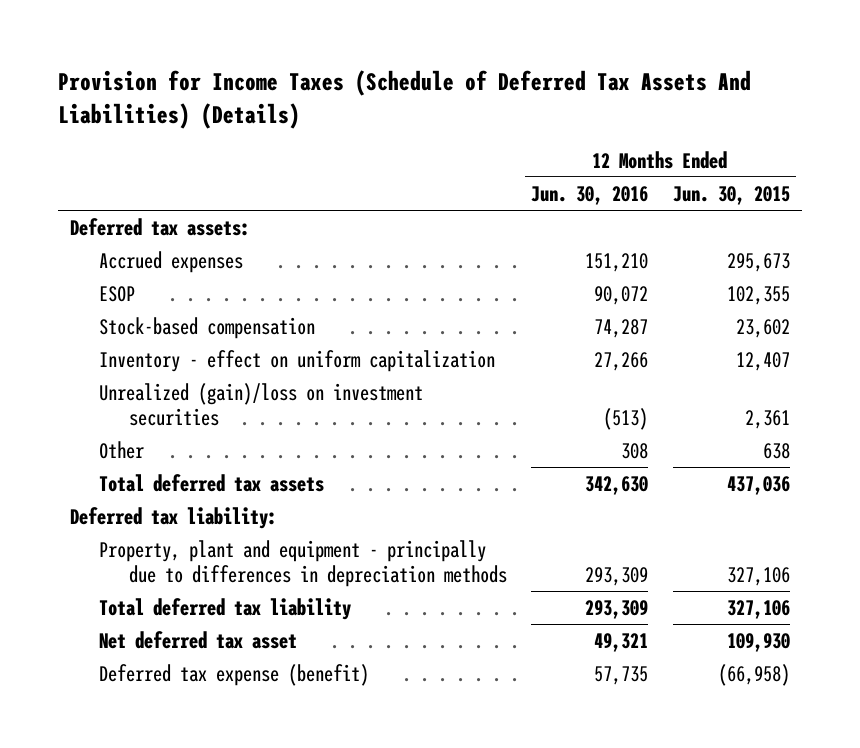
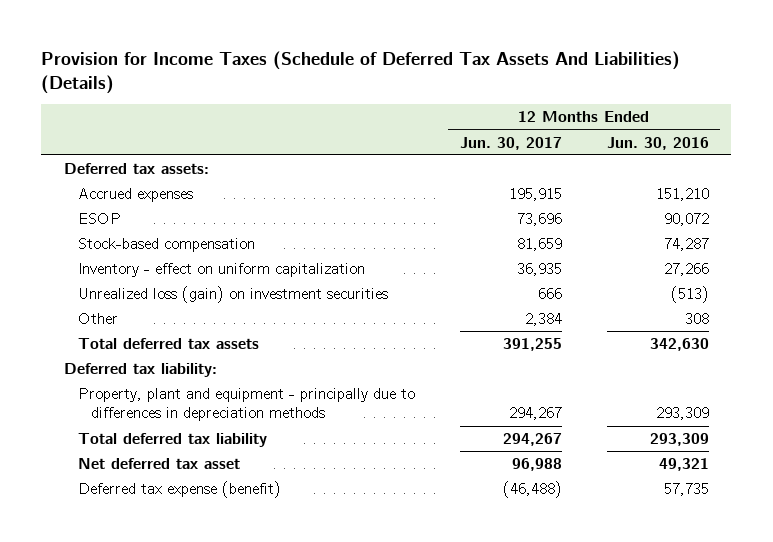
- | 12 Months Ended Jun. 30, 2016 | 12 Months Ended Jun. 30, 2015
+ | 12 Months Ended Jun. 30, 2017 | 12 Months Ended Jun. 30, 2016
- Unrealized (gain)/loss on investment securities | (513) | 2,361
+ Unrealized loss (gain) on investment securities | 666 | (513)

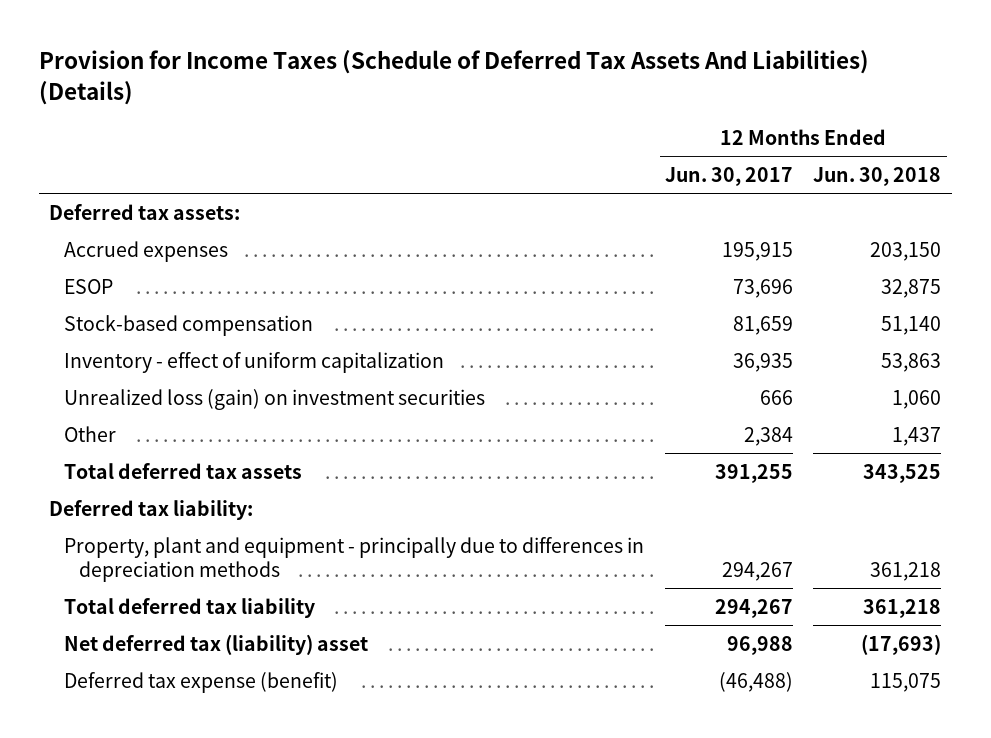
- | 12 Months Ended Jun. 30, 2017 | 12 Months Ended Jun. 30, 2016
+ | 12 Months Ended Jun. 30, 2017 | 12 Months Ended Jun. 30, 2018
- Inventory - effect on uniform capitalization | 36,935 | 27,266
+ Inventory - effect of uniform capitalization | 36,935 | 53,863
- Net deferred tax asset | 96,988 | 49,321
+ Net deferred tax (liability) asset | 96,988 | (17,693)

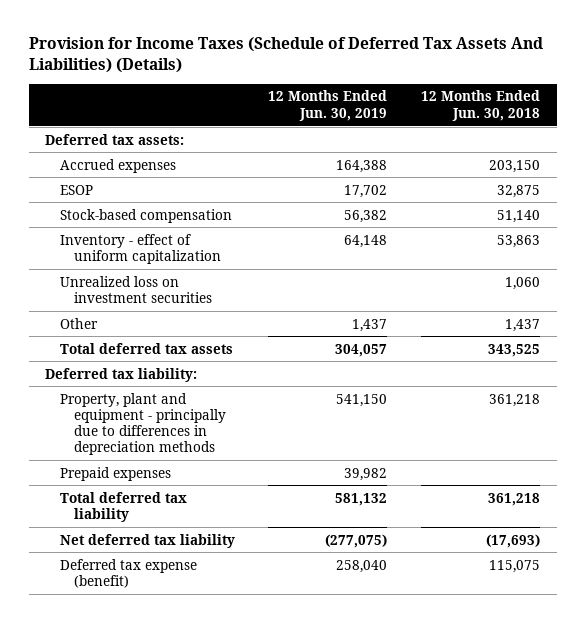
- | 12 Months Ended Jun. 30, 2017 | 12 Months Ended Jun. 30, 2018
+ | 12 Months Ended Jun. 30, 2019 | 12 Months Ended Jun. 30, 2018
- Unrealized loss (gain) on investment securities | 666 | 1,060
+ Unrealized loss on investment securities | | 1,060
+ Prepaid expenses | 39,982 |
- Net deferred tax (liability) asset | 96,988 | (17,693)
+ Net deferred tax liability | (277,075) | (17,693)

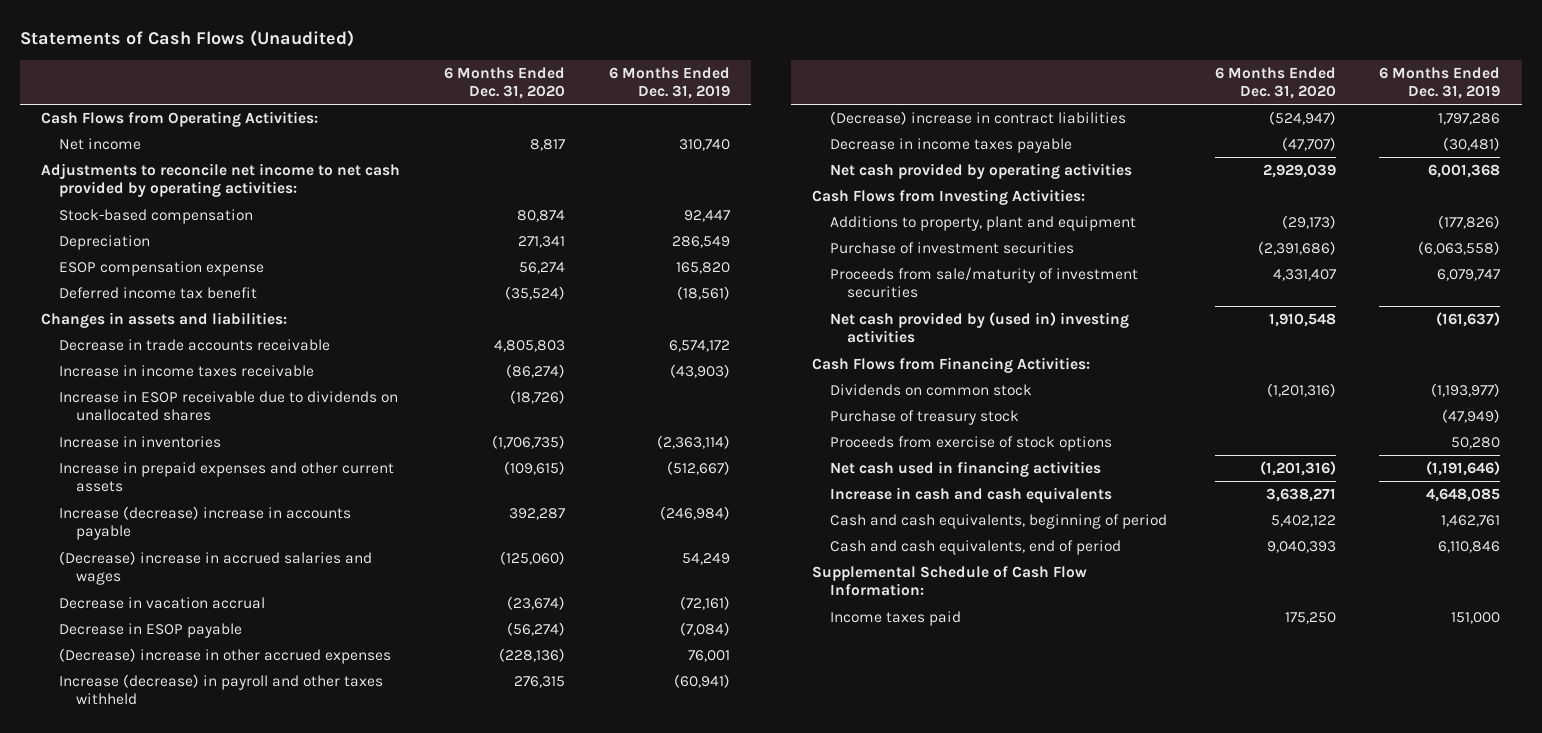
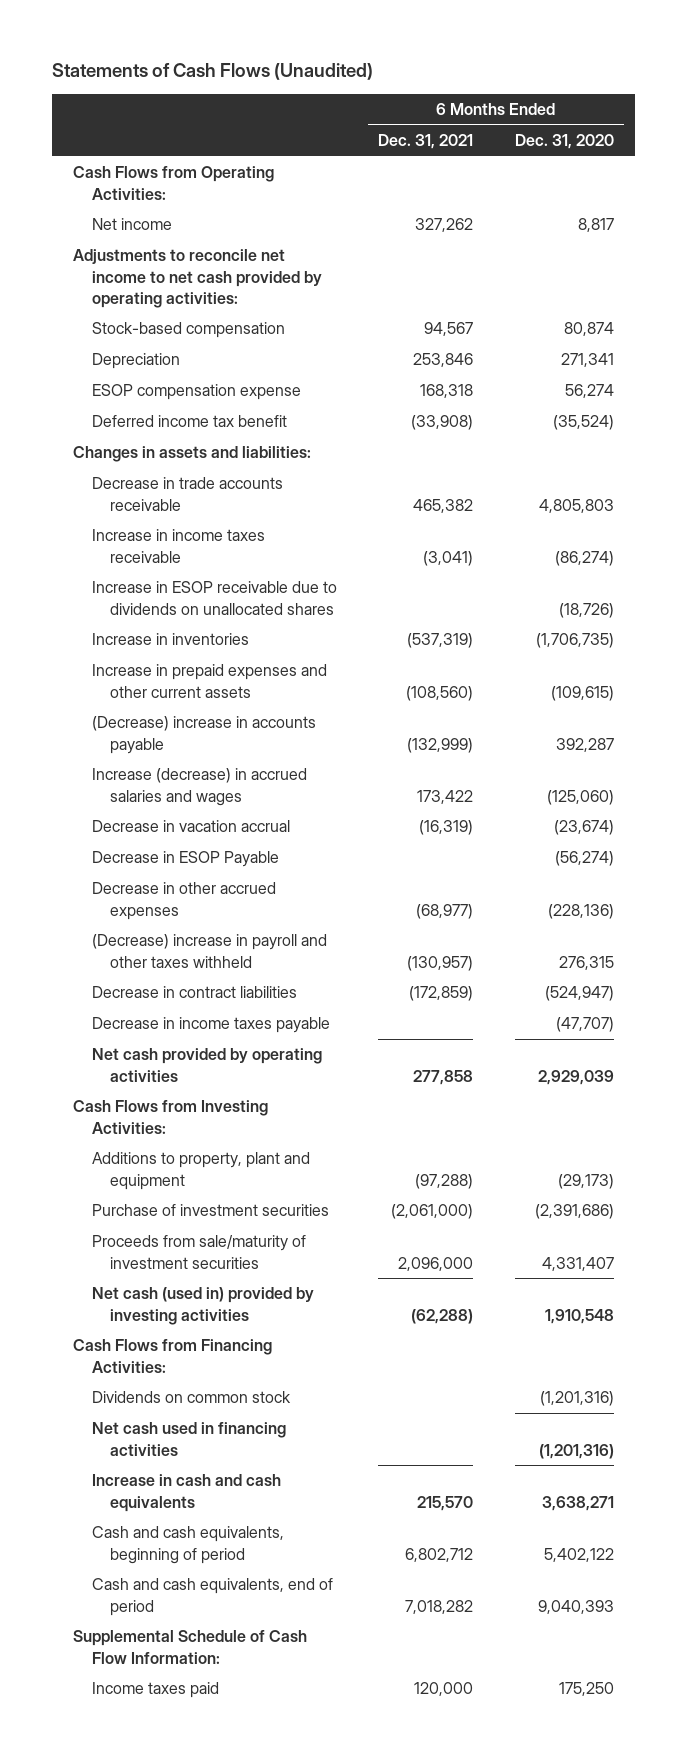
- | 6 Months Ended Dec. 31, 2020 | 6 Months Ended Dec. 31, 2019
+ | 6 Months Ended Dec. 31, 2021 | 6 Months Ended Dec. 31, 2020
- Increase (decrease) increase in accounts payable | 392,287 | (246,984)
- (Decrease) increase in accrued salaries and wages | (125,060) | 54,249
+ (Decrease) increase in accounts payable | (132,999) | 392,287
+ Increase (decrease) in accrued salaries and wages | 173,422 | (125,060)
- Decrease in ESOP payable | (56,274) | (7,084)
- (Decrease) increase in other accrued expenses | (228,136) | 76,001
- Increase (decrease) in payroll and other taxes withheld | 276,315 | (60,941)
- (Decrease) increase in contract liabilities | (524,947) | 1,797,286
+ Decrease in ESOP Payable | | (56,274)
+ Decrease in other accrued expenses | (68,977) | (228,136)
+ (Decrease) increase in payroll and other taxes withheld | (130,957) | 276,315
+ Decrease in contract liabilities | (172,859) | (524,947)
- Net cash provided by (used in) investing activities | 1,910,548 | (161,637)
+ Net cash (used in) provided by investing activities | (62,288) | 1,910,548
- Purchase of treasury stock | | (47,949)
- Proceeds from exercise of stock options | | 50,280

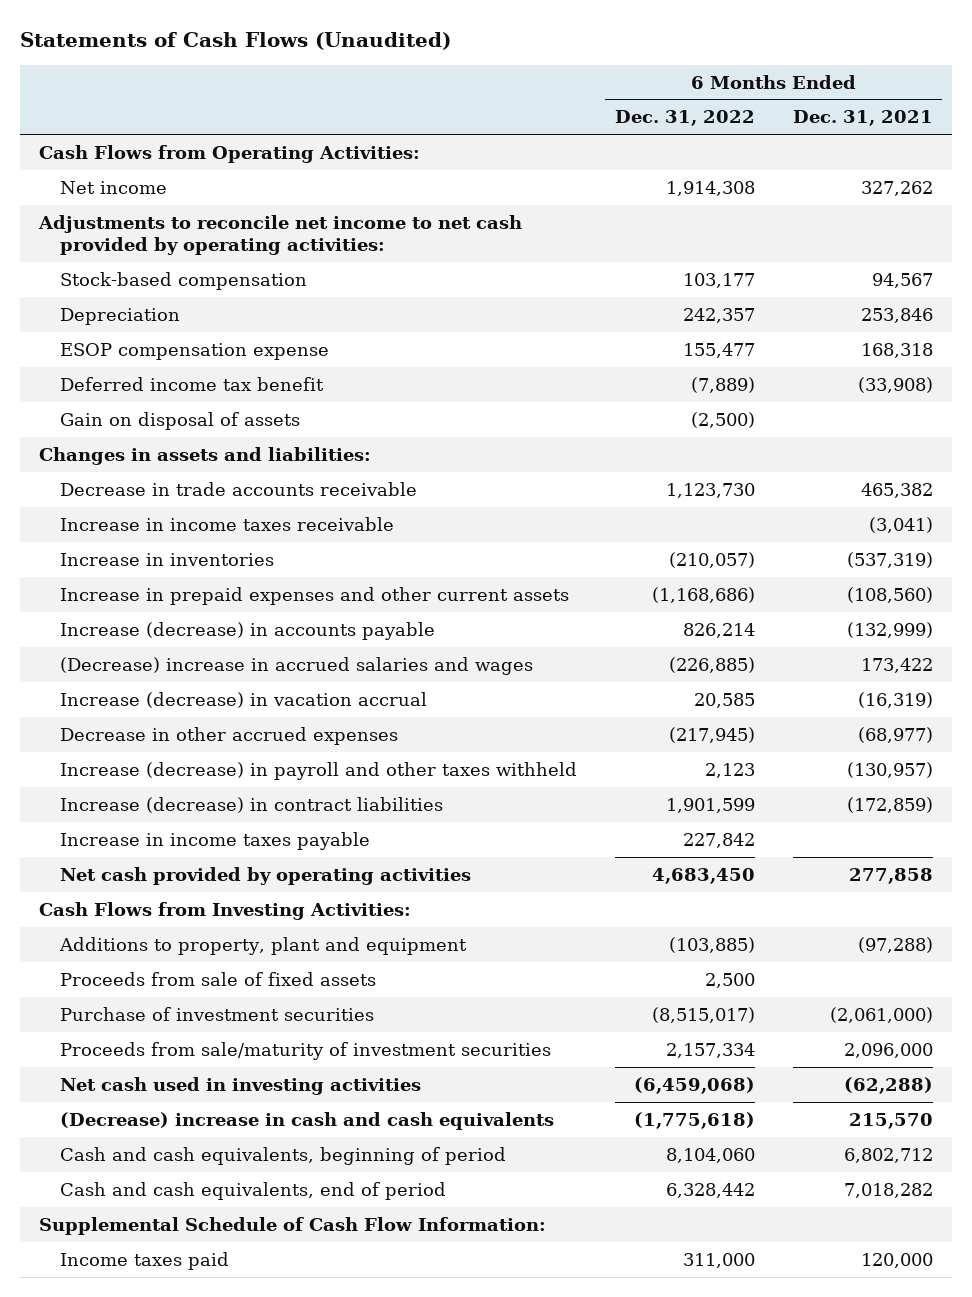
- | 6 Months Ended Dec. 31, 2021 | 6 Months Ended Dec. 31, 2020
+ | 6 Months Ended Dec. 31, 2022 | 6 Months Ended Dec. 31, 2021
+ Gain on disposal of assets | (2,500) |
- Increase in ESOP receivable due to dividends on unallocated shares | | (18,726)
- (Decrease) increase in accounts payable | (132,999) | 392,287
- Increase (decrease) in accrued salaries and wages | 173,422 | (125,060)
- Decrease in vacation accrual | (16,319) | (23,674)
- Decrease in ESOP Payable | | (56,274)
+ Increase (decrease) in accounts payable | 826,214 | (132,999)
+ (Decrease) increase in accrued salaries and wages | (226,885) | 173,422
+ Increase (decrease) in vacation accrual | 20,585 | (16,319)
- (Decrease) increase in payroll and other taxes withheld | (130,957) | 276,315
- Decrease in contract liabilities | (172,859) | (524,947)
- Decrease in income taxes payable | | (47,707)
+ Increase (decrease) in payroll and other taxes withheld | 2,123 | (130,957)
+ Increase (decrease) in contract liabilities | 1,901,599 | (172,859)
+ Increase in income taxes payable | 227,842 |
+ Proceeds from sale of fixed assets | 2,500 |
- Net cash (used in) provided by investing activities | (62,288) | 1,910,548
- Cash Flows from Financing Activities:
- Dividends on common stock | | (1,201,316)
- Net cash used in financing activities | | (1,201,316)
- Increase in cash and cash equivalents | 215,570 | 3,638,271
+ Net cash used in investing activities | (6,459,068) | (62,288)
+ (Decrease) increase in cash and cash equivalents | (1,775,618) | 215,570

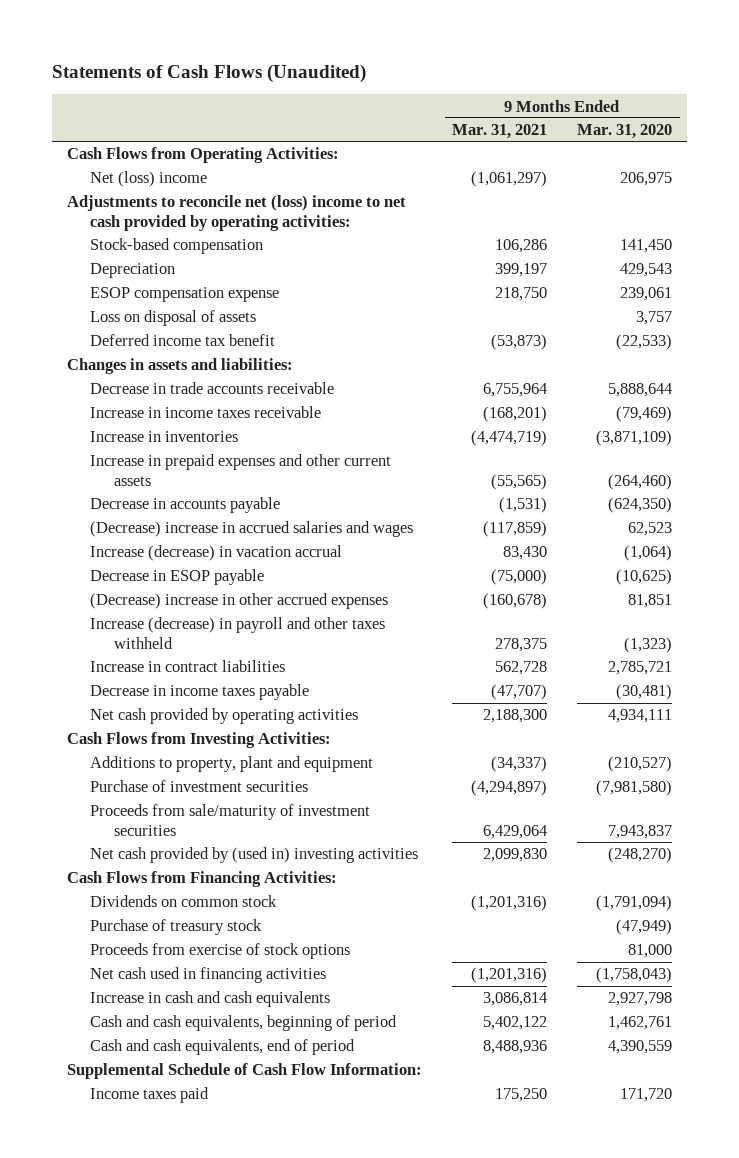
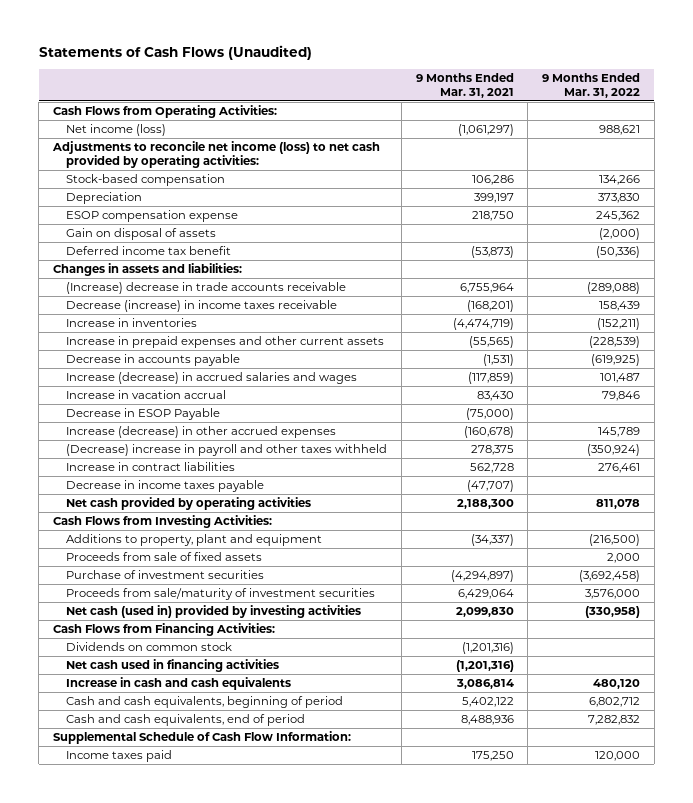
- | 9 Months Ended Mar. 31, 2021 | 9 Months Ended Mar. 31, 2020
+ | 9 Months Ended Mar. 31, 2021 | 9 Months Ended Mar. 31, 2022
- Net (loss) income | (1,061,297) | 206,975
- Adjustments to reconcile net (loss) income to net cash provided by operating activities:
+ Net income (loss) | (1,061,297) | 988,621
+ Adjustments to reconcile net income (loss) to net cash provided by operating activities:
- Loss on disposal of assets | | 3,757
+ Gain on disposal of assets | | (2,000)
- Decrease in trade accounts receivable | 6,755,964 | 5,888,644
- Increase in income taxes receivable | (168,201) | (79,469)
+ (Increase) decrease in trade accounts receivable | 6,755,964 | (289,088)
+ Decrease (increase) in income taxes receivable | (168,201) | 158,439
- (Decrease) increase in accrued salaries and wages | (117,859) | 62,523
- Increase (decrease) in vacation accrual | 83,430 | (1,064)
- Decrease in ESOP payable | (75,000) | (10,625)
- (Decrease) increase in other accrued expenses | (160,678) | 81,851
- Increase (decrease) in payroll and other taxes withheld | 278,375 | (1,323)
+ Increase (decrease) in accrued salaries and wages | (117,859) | 101,487
+ Increase in vacation accrual | 83,430 | 79,846
+ Decrease in ESOP Payable | (75,000) |
+ Increase (decrease) in other accrued expenses | (160,678) | 145,789
+ (Decrease) increase in payroll and other taxes withheld | 278,375 | (350,924)
+ Proceeds from sale of fixed assets | | 2,000
- Net cash provided by (used in) investing activities | 2,099,830 | (248,270)
+ Net cash (used in) provided by investing activities | 2,099,830 | (330,958)
- Purchase of treasury stock | | (47,949)
- Proceeds from exercise of stock options | | 81,000

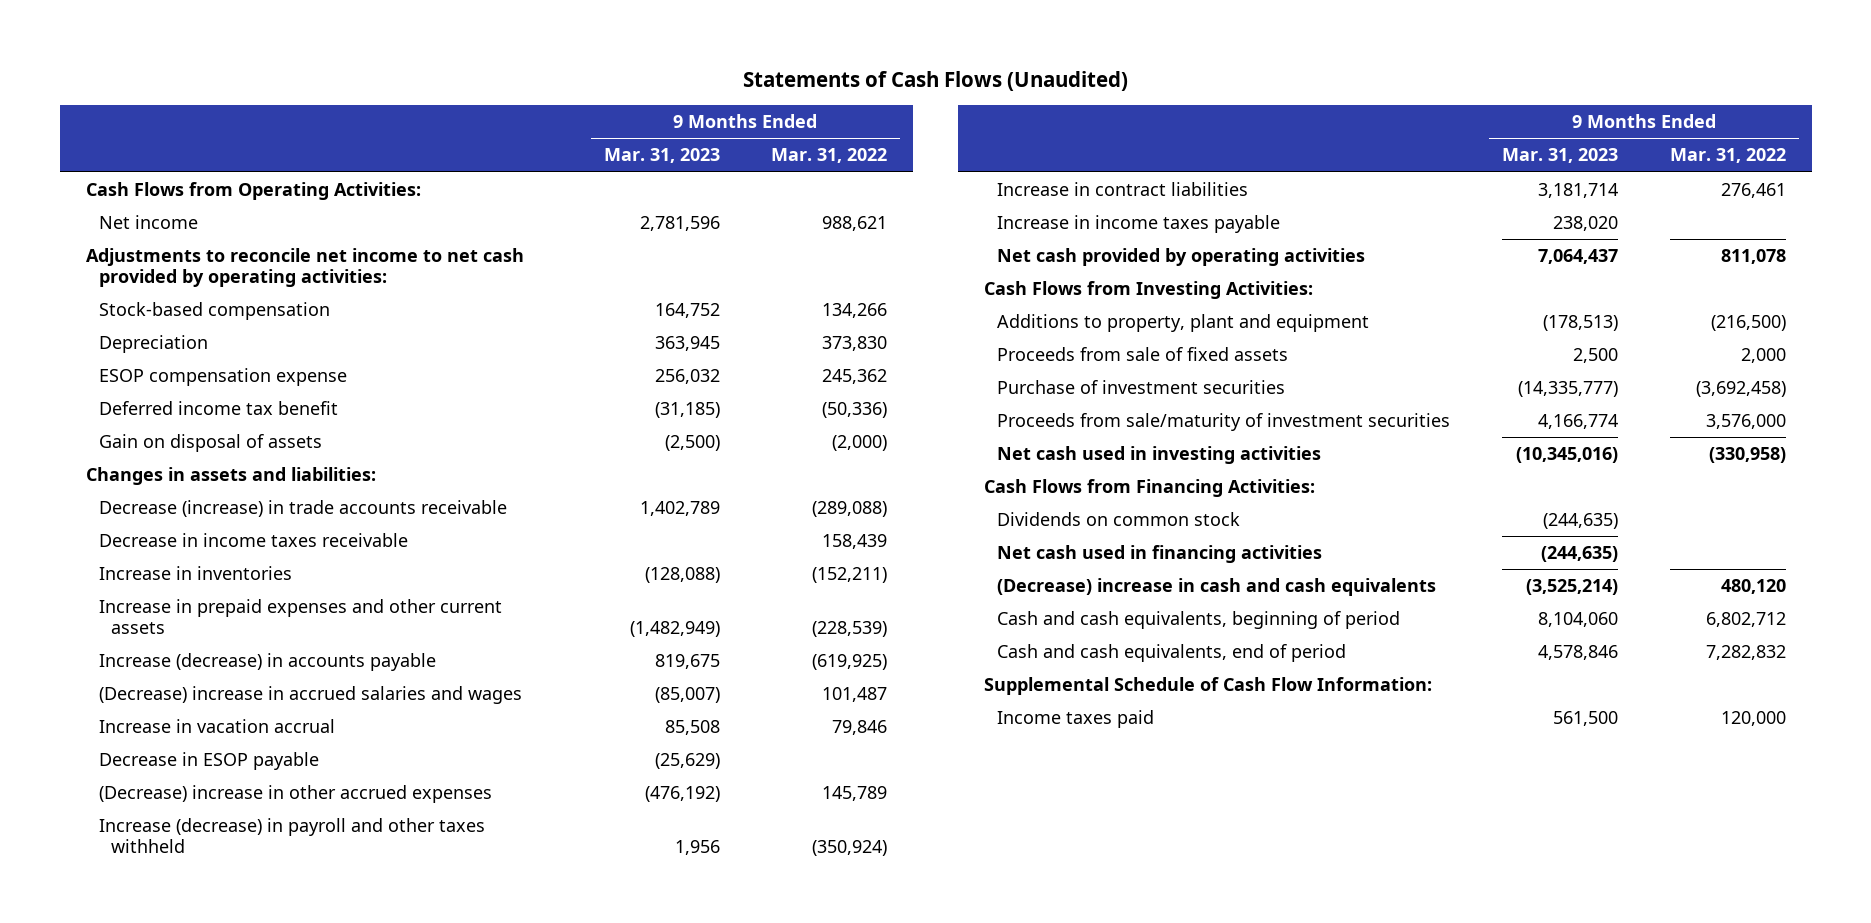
- | 9 Months Ended Mar. 31, 2021 | 9 Months Ended Mar. 31, 2022
+ | 9 Months Ended Mar. 31, 2023 | 9 Months Ended Mar. 31, 2022
- Net income (loss) | (1,061,297) | 988,621
- Adjustments to reconcile net income (loss) to net cash provided by operating activities:
+ Net income | 2,781,596 | 988,621
+ Adjustments to reconcile net income to net cash provided by operating activities:
moved down: Gain on disposal of assets | (2,500) | (2,000)
- (Increase) decrease in trade accounts receivable | 6,755,964 | (289,088)
- Decrease (increase) in income taxes receivable | (168,201) | 158,439
+ Decrease (increase) in trade accounts receivable | 1,402,789 | (289,088)
+ Decrease in income taxes receivable | | 158,439
- Decrease in accounts payable | (1,531) | (619,925)
- Increase (decrease) in accrued salaries and wages | (117,859) | 101,487
+ Increase (decrease) in accounts payable | 819,675 | (619,925)
+ (Decrease) increase in accrued salaries and wages | (85,007) | 101,487
- Decrease in ESOP Payable | (75,000) |
- Increase (decrease) in other accrued expenses | (160,678) | 145,789
- (Decrease) increase in payroll and other taxes withheld | 278,375 | (350,924)
+ Decrease in ESOP payable | (25,629) |
+ (Decrease) increase in other accrued expenses | (476,192) | 145,789
+ Increase (decrease) in payroll and other taxes withheld | 1,956 | (350,924)
- Decrease in income taxes payable | (47,707) |
+ Increase in income taxes payable | 238,020 |
- Net cash (used in) provided by investing activities | 2,099,830 | (330,958)
+ Net cash used in investing activities | (10,345,016) | (330,958)
- Increase in cash and cash equivalents | 3,086,814 | 480,120
+ (Decrease) increase in cash and cash equivalents | (3,525,214) | 480,120

